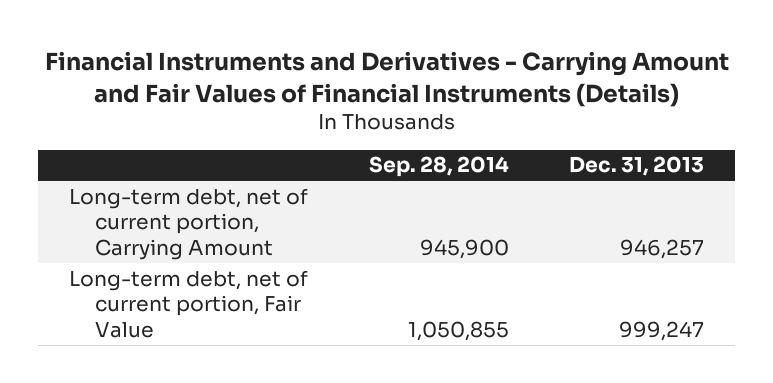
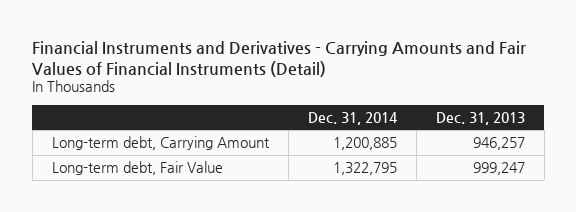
- Financial Instruments and Derivatives - Carrying Amount and Fair Values of Financial Instruments (Details)
+ Financial Instruments and Derivatives - Carrying Amounts and Fair Values of Financial Instruments (Detail)
- | Sep. 28, 2014 | Dec. 31, 2013
+ | Dec. 31, 2014 | Dec. 31, 2013
- Long-term debt, net of current portion, Carrying Amount | 945,900 | 946,257
- Long-term debt, net of current portion, Fair Value | 1,050,855 | 999,247
+ Long-term debt, Carrying Amount | 1,200,885 | 946,257
+ Long-term debt, Fair Value | 1,322,795 | 999,247

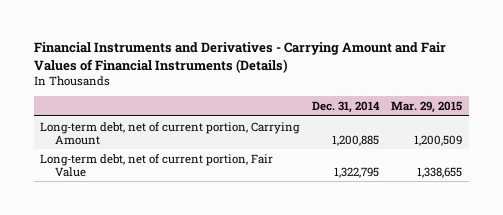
- Financial Instruments and Derivatives - Carrying Amounts and Fair Values of Financial Instruments (Detail)
+ Financial Instruments and Derivatives - Carrying Amount and Fair Values of Financial Instruments (Details)
- | Dec. 31, 2014 | Dec. 31, 2013
+ | Dec. 31, 2014 | Mar. 29, 2015
- Long-term debt, Carrying Amount | 1,200,885 | 946,257
- Long-term debt, Fair Value | 1,322,795 | 999,247
+ Long-term debt, net of current portion, Carrying Amount | 1,200,885 | 1,200,509
+ Long-term debt, net of current portion, Fair Value | 1,322,795 | 1,338,655

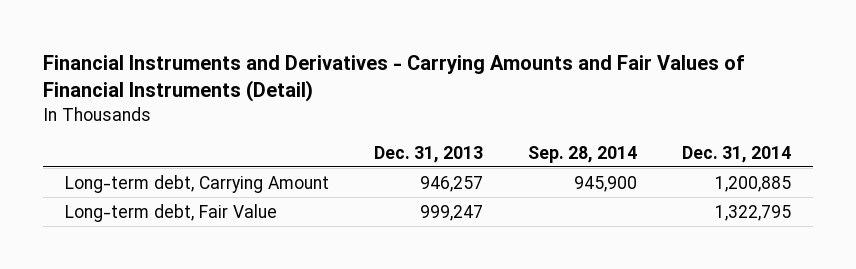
- Financial Instruments and Derivatives - Carrying Amount and Fair Values of Financial Instruments (Details)
+ Financial Instruments and Derivatives - Carrying Amounts and Fair Values of Financial Instruments (Detail)
- | Dec. 31, 2014 | Mar. 29, 2015
+ | Dec. 31, 2013 | Sep. 28, 2014 | Dec. 31, 2014
- Long-term debt, net of current portion, Carrying Amount | 1,200,885 | 1,200,509
- Long-term debt, net of current portion, Fair Value | 1,322,795 | 1,338,655
+ Long-term debt, Carrying Amount | 946,257 | 945,900 | 1,200,885
+ Long-term debt, Fair Value | 999,247 | | 1,322,795

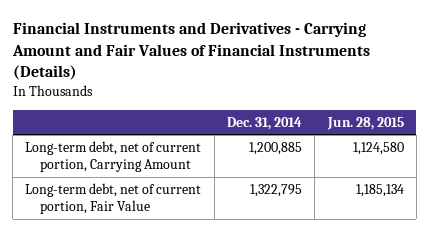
- Financial Instruments and Derivatives - Carrying Amounts and Fair Values of Financial Instruments (Detail)
+ Financial Instruments and Derivatives - Carrying Amount and Fair Values of Financial Instruments (Details)
- | Dec. 31, 2013 | Sep. 28, 2014 | Dec. 31, 2014
+ | Dec. 31, 2014 | Jun. 28, 2015
- Long-term debt, Carrying Amount | 946,257 | 945,900 | 1,200,885
- Long-term debt, Fair Value | 999,247 | | 1,322,795
+ Long-term debt, net of current portion, Carrying Amount | 1,200,885 | 1,124,580
+ Long-term debt, net of current portion, Fair Value | 1,322,795 | 1,185,134

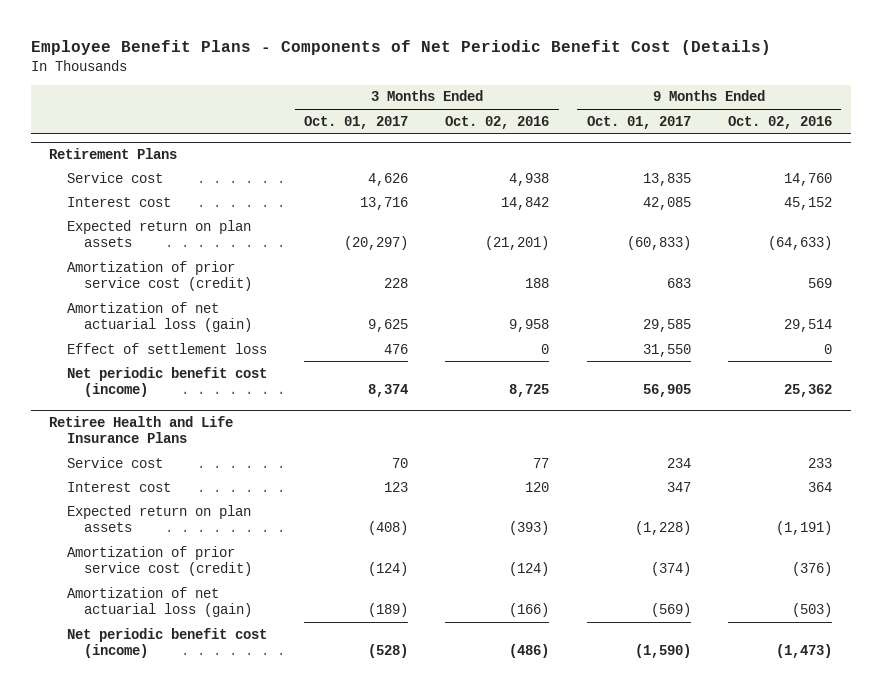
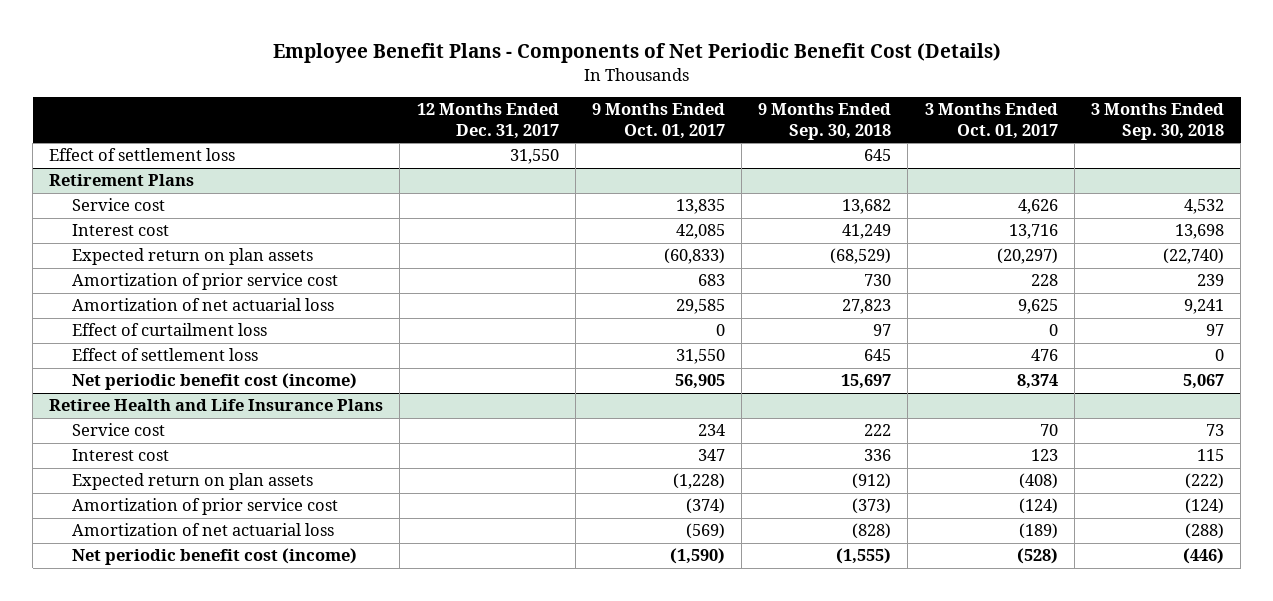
- | 3 Months Ended Oct. 01, 2017 | 3 Months Ended Oct. 02, 2016 | 9 Months Ended Oct. 01, 2017 | 9 Months Ended Oct. 02, 2016
+ | 12 Months Ended Dec. 31, 2017 | 9 Months Ended Oct. 01, 2017 | 9 Months Ended Sep. 30, 2018 | 3 Months Ended Oct. 01, 2017 | 3 Months Ended Sep. 30, 2018
+ Effect of settlement loss | 31,550 | | 645 | |
@ Retirement Plans
- Amortization of prior service cost (credit) | 228 | 188 | 683 | 569
- Amortization of net actuarial loss (gain) | 9,625 | 9,958 | 29,585 | 29,514
+ Amortization of prior service cost | | 683 | 730 | 228 | 239
+ Amortization of net actuarial loss | | 29,585 | 27,823 | 9,625 | 9,241
+ Effect of curtailment loss | | 0 | 97 | 0 | 97
@ Retiree Health and Life Insurance Plans
- Amortization of prior service cost (credit) | (124) | (124) | (374) | (376)
- Amortization of net actuarial loss (gain) | (189) | (166) | (569) | (503)
+ Amortization of prior service cost | | (374) | (373) | (124) | (124)
+ Amortization of net actuarial loss | | (569) | (828) | (189) | (288)

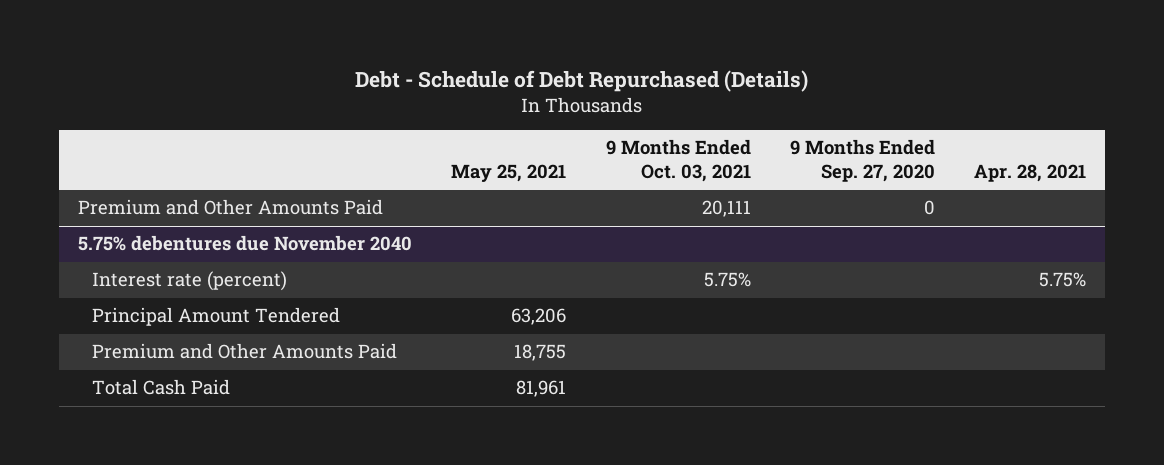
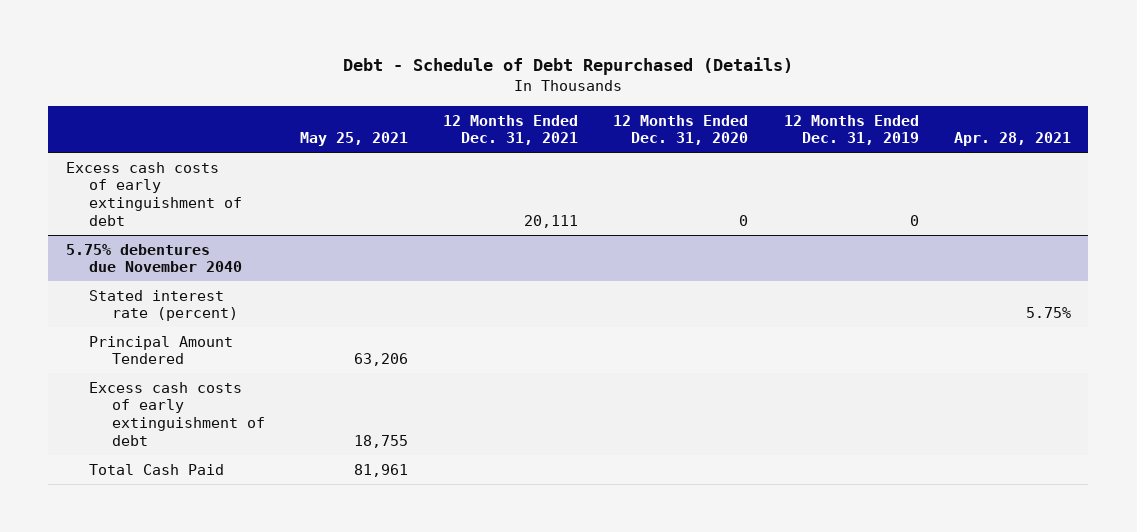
- | May 25, 2021 | 9 Months Ended Oct. 03, 2021 | 9 Months Ended Sep. 27, 2020 | Apr. 28, 2021
+ | May 25, 2021 | 12 Months Ended Dec. 31, 2021 | 12 Months Ended Dec. 31, 2020 | 12 Months Ended Dec. 31, 2019 | Apr. 28, 2021
- Premium and Other Amounts Paid | | 20,111 | 0 |
+ Excess cash costs of early extinguishment of debt | | 20,111 | 0 | 0 |
@ 5.75% debentures due November 2040
- Interest rate (percent) | | 5.75% | | 5.75%
+ Stated interest rate (percent) | | | | | 5.75%
- Premium and Other Amounts Paid | 18,755 | | |
+ Excess cash costs of early extinguishment of debt | 18,755 | | | |

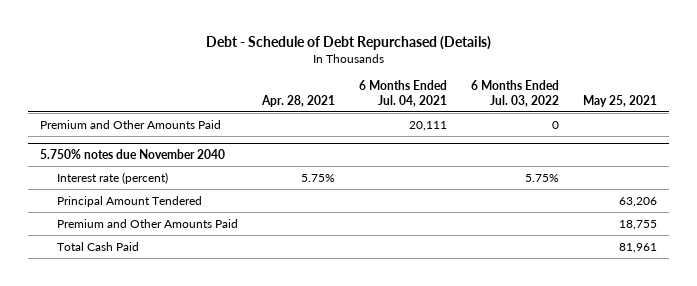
- | May 25, 2021 | 12 Months Ended Dec. 31, 2021 | 12 Months Ended Dec. 31, 2020 | 12 Months Ended Dec. 31, 2019 | Apr. 28, 2021
+ | Apr. 28, 2021 | 6 Months Ended Jul. 04, 2021 | 6 Months Ended Jul. 03, 2022 | May 25, 2021
- Excess cash costs of early extinguishment of debt | | 20,111 | 0 | 0 |
- 5.75% debentures due November 2040
- Stated interest rate (percent) | | | | | 5.75%
+ Premium and Other Amounts Paid | | 20,111 | 0 |
+ 5.750% notes due November 2040
+ Interest rate (percent) | 5.75% | | 5.75% |
- Excess cash costs of early extinguishment of debt | 18,755 | | | |
+ Premium and Other Amounts Paid | | | | 18,755

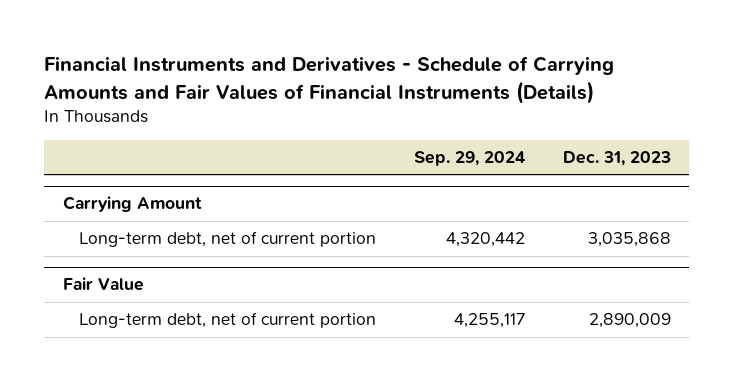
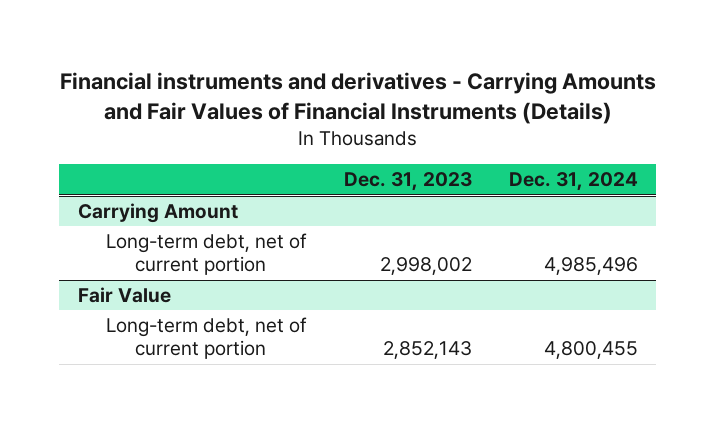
- Financial Instruments and Derivatives - Schedule of Carrying Amounts and Fair Values of Financial Instruments (Details)
+ Financial instruments and derivatives - Carrying Amounts and Fair Values of Financial Instruments (Details)
- | Sep. 29, 2024 | Dec. 31, 2023
+ | Dec. 31, 2023 | Dec. 31, 2024
@ Carrying Amount
- Long-term debt, net of current portion | 4,320,442 | 3,035,868
+ Long-term debt, net of current portion | 2,998,002 | 4,985,496
@ Fair Value
- Long-term debt, net of current portion | 4,255,117 | 2,890,009
+ Long-term debt, net of current portion | 2,852,143 | 4,800,455

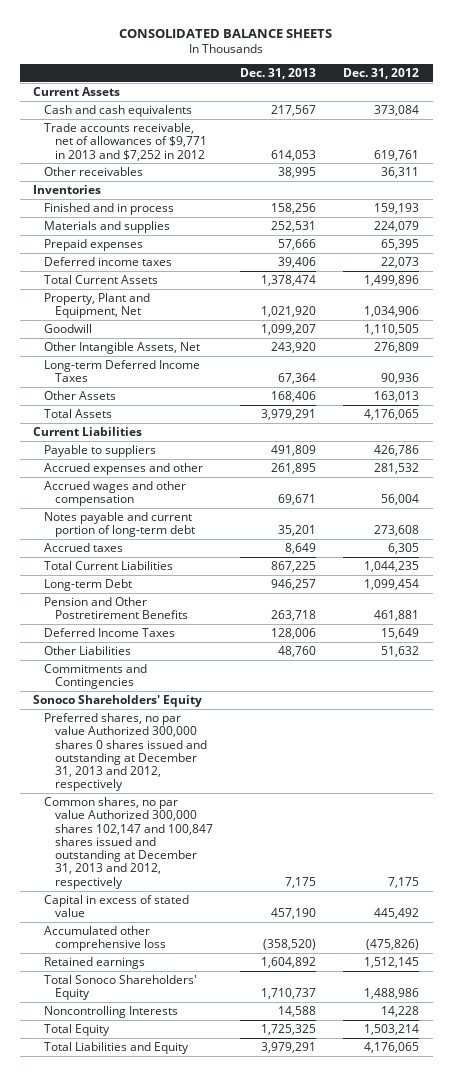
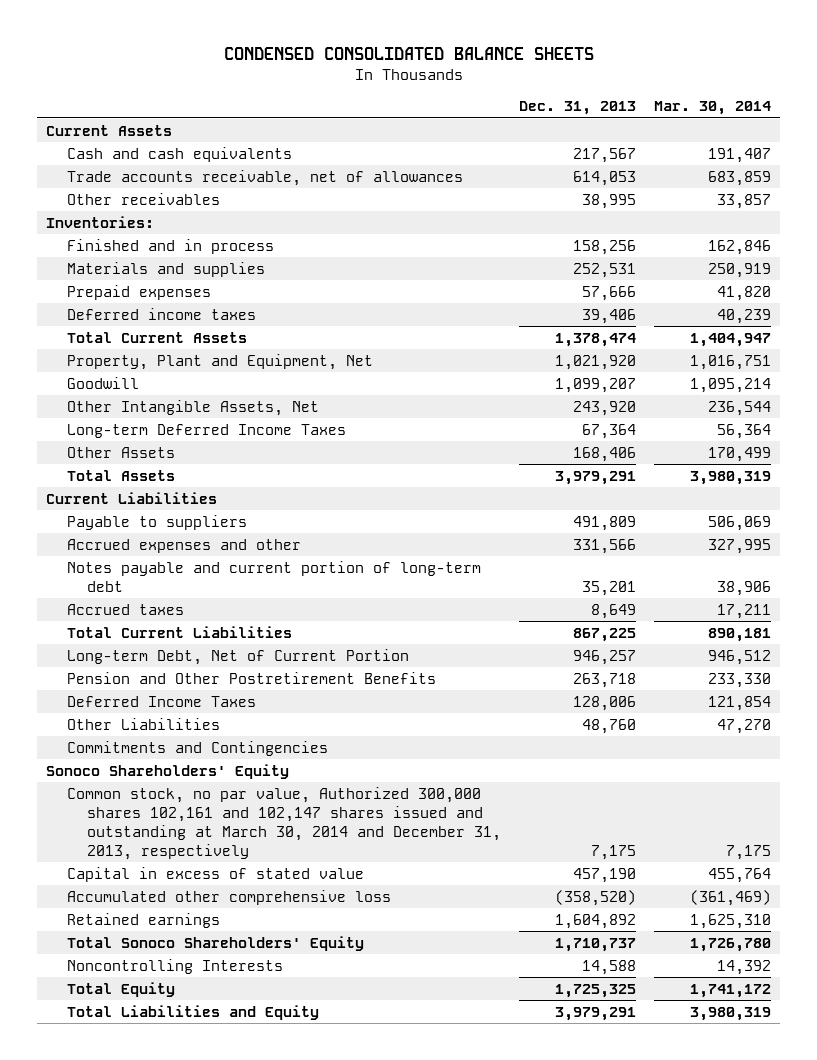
- CONSOLIDATED BALANCE SHEETS
+ CONDENSED CONSOLIDATED BALANCE SHEETS
- | Dec. 31, 2013 | Dec. 31, 2012
+ | Dec. 31, 2013 | Mar. 30, 2014
- Trade accounts receivable, net of allowances of $9,771 in 2013 and $7,252 in 2012 | 614,053 | 619,761
+ Trade accounts receivable, net of allowances | 614,053 | 683,859
- Inventories
+ Inventories:
- Accrued expenses and other | 261,895 | 281,532
- Accrued wages and other compensation | 69,671 | 56,004
+ Accrued expenses and other | 331,566 | 327,995
- Long-term Debt | 946,257 | 1,099,454
+ Long-term Debt, Net of Current Portion | 946,257 | 946,512
- Preferred shares, no par value Authorized 300,000 shares 0 shares issued and outstanding at December 31, 2013 and 2012, respectively
- Common shares, no par value Authorized 300,000 shares 102,147 and 100,847 shares issued and outstanding at December 31, 2013 and 2012, respectively | 7,175 | 7,175
+ Common stock, no par value, Authorized 300,000 shares 102,161 and 102,147 shares issued and outstanding at March 30, 2014 and December 31, 2013, respectively | 7,175 | 7,175

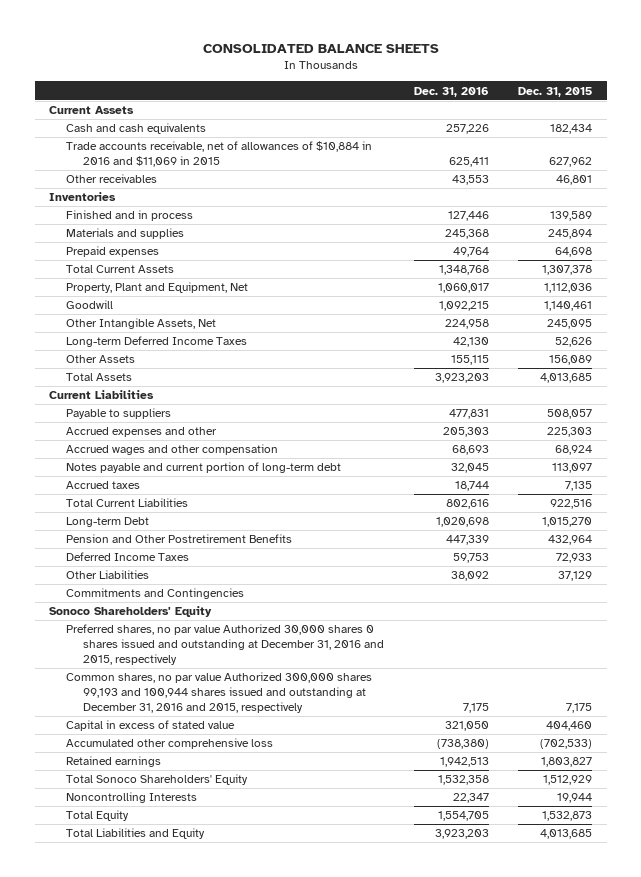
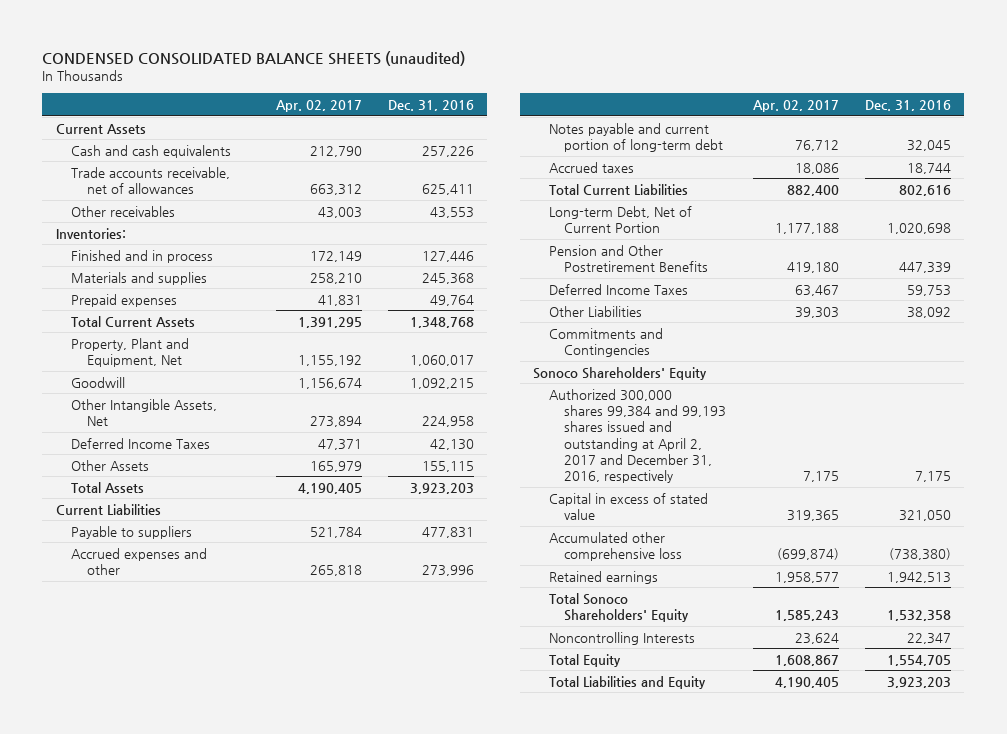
- CONSOLIDATED BALANCE SHEETS
+ CONDENSED CONSOLIDATED BALANCE SHEETS (unaudited)
- | Dec. 31, 2016 | Dec. 31, 2015
+ | Apr. 02, 2017 | Dec. 31, 2016
- Trade accounts receivable, net of allowances of $10,884 in 2016 and $11,069 in 2015 | 625,411 | 627,962
+ Trade accounts receivable, net of allowances | 663,312 | 625,411
- Inventories
+ Inventories:
- Long-term Deferred Income Taxes | 42,130 | 52,626
+ Deferred Income Taxes | 47,371 | 42,130
- Accrued expenses and other | 205,303 | 225,303
- Accrued wages and other compensation | 68,693 | 68,924
+ Accrued expenses and other | 265,818 | 273,996
- Long-term Debt | 1,020,698 | 1,015,270
+ Long-term Debt, Net of Current Portion | 1,177,188 | 1,020,698
- Preferred shares, no par value Authorized 30,000 shares 0 shares issued and outstanding at December 31, 2016 and 2015, respectively
- Common shares, no par value Authorized 300,000 shares 99,193 and 100,944 shares issued and outstanding at December 31, 2016 and 2015, respectively | 7,175 | 7,175
+ Authorized 300,000 shares 99,384 and 99,193 shares issued and outstanding at April 2, 2017 and December 31, 2016, respectively | 7,175 | 7,175

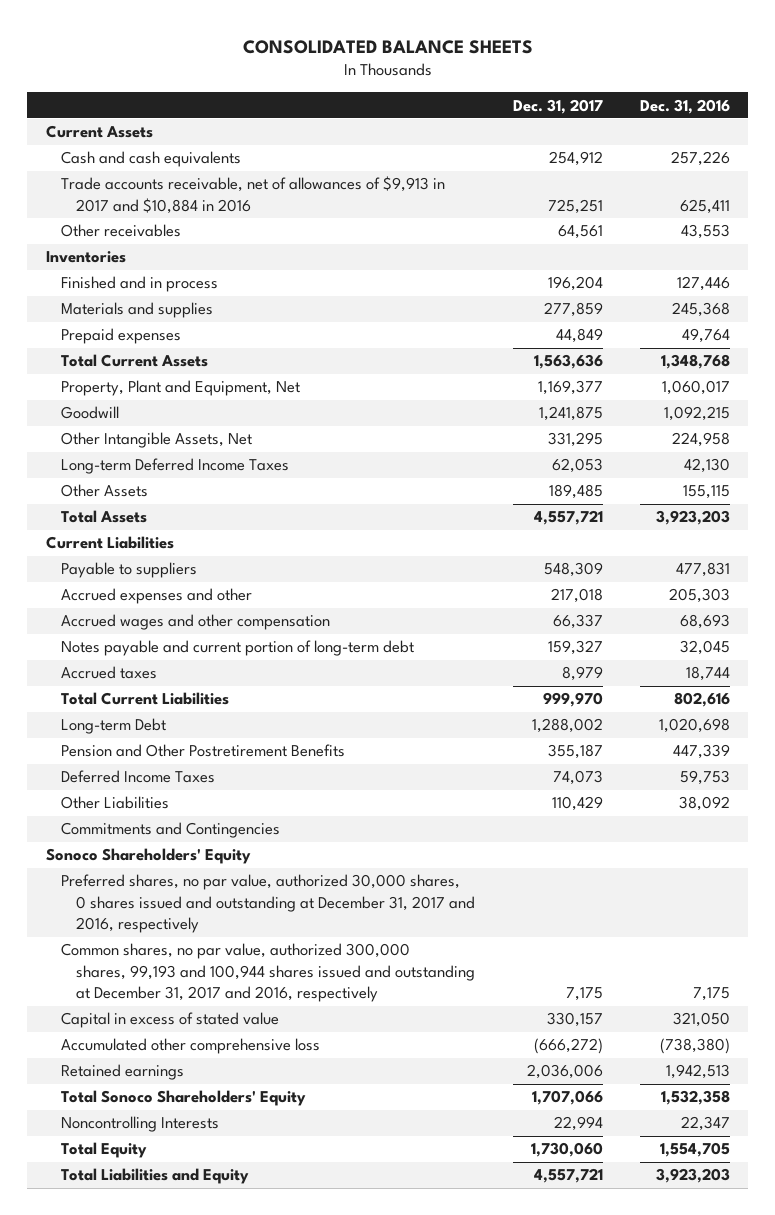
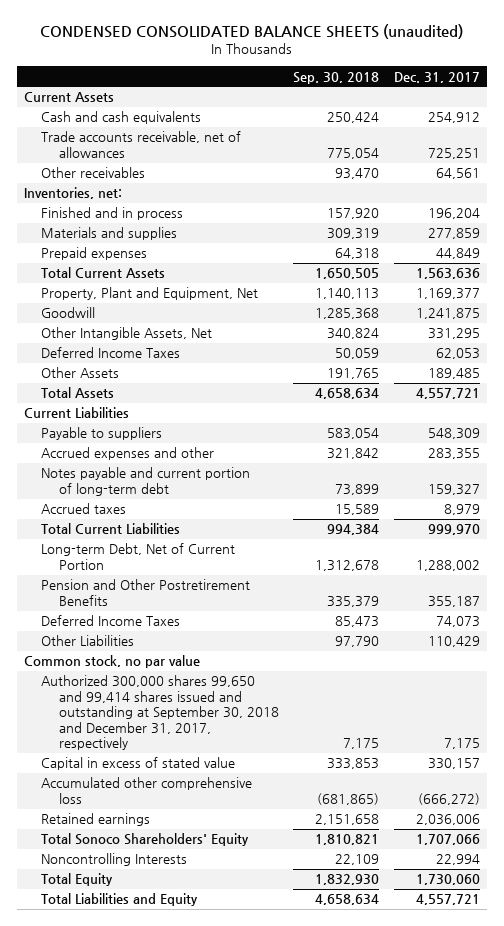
- CONSOLIDATED BALANCE SHEETS
+ CONDENSED CONSOLIDATED BALANCE SHEETS (unaudited)
- | Dec. 31, 2017 | Dec. 31, 2016
+ | Sep. 30, 2018 | Dec. 31, 2017
- Trade accounts receivable, net of allowances of $9,913 in 2017 and $10,884 in 2016 | 725,251 | 625,411
+ Trade accounts receivable, net of allowances | 775,054 | 725,251
- Inventories
+ Inventories, net:
- Long-term Deferred Income Taxes | 62,053 | 42,130
+ Deferred Income Taxes | 50,059 | 62,053
- Accrued expenses and other | 217,018 | 205,303
- Accrued wages and other compensation | 66,337 | 68,693
+ Accrued expenses and other | 321,842 | 283,355
- Long-term Debt | 1,288,002 | 1,020,698
+ Long-term Debt, Net of Current Portion | 1,312,678 | 1,288,002
- Commitments and Contingencies
- Sonoco Shareholders' Equity
- Preferred shares, no par value, authorized 30,000 shares, 0 shares issued and outstanding at December 31, 2017 and 2016, respectively
- Common shares, no par value, authorized 300,000 shares, 99,193 and 100,944 shares issued and outstanding at December 31, 2017 and 2016, respectively | 7,175 | 7,175
+ Common stock, no par value
+ Authorized 300,000 shares 99,650 and 99,414 shares issued and outstanding at September 30, 2018 and December 31, 2017, respectively | 7,175 | 7,175

